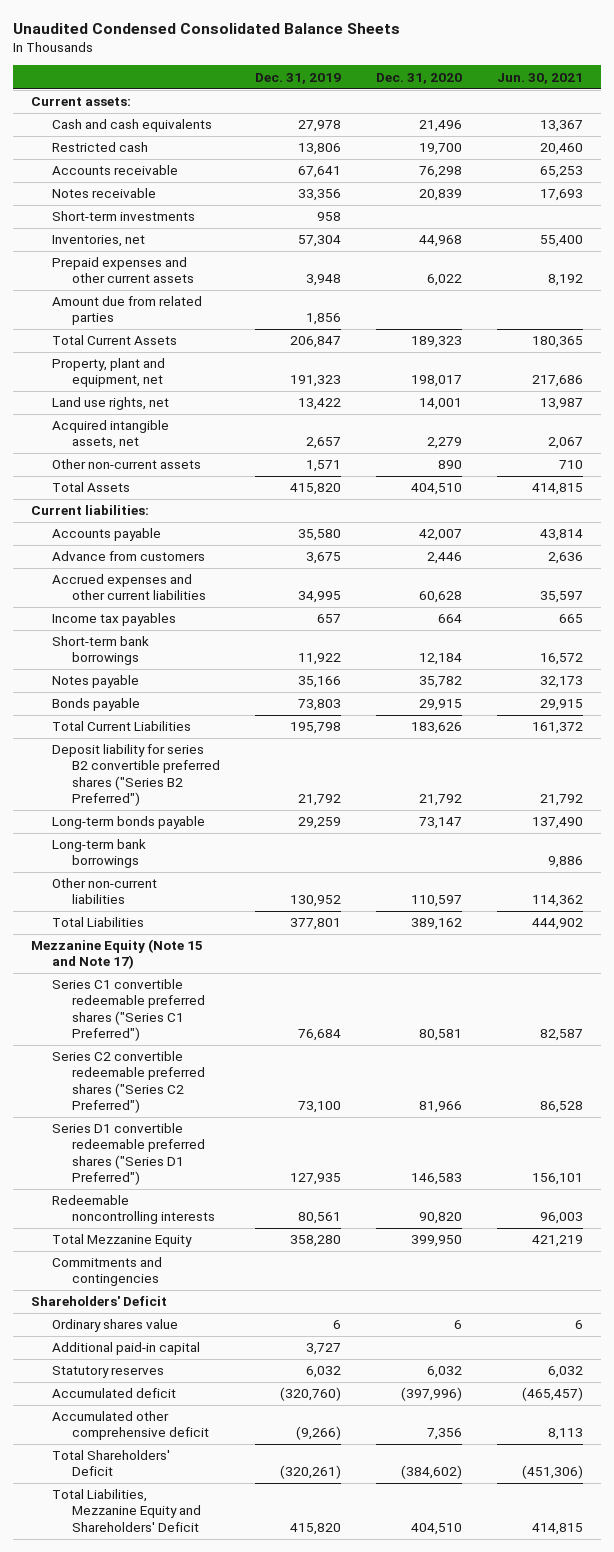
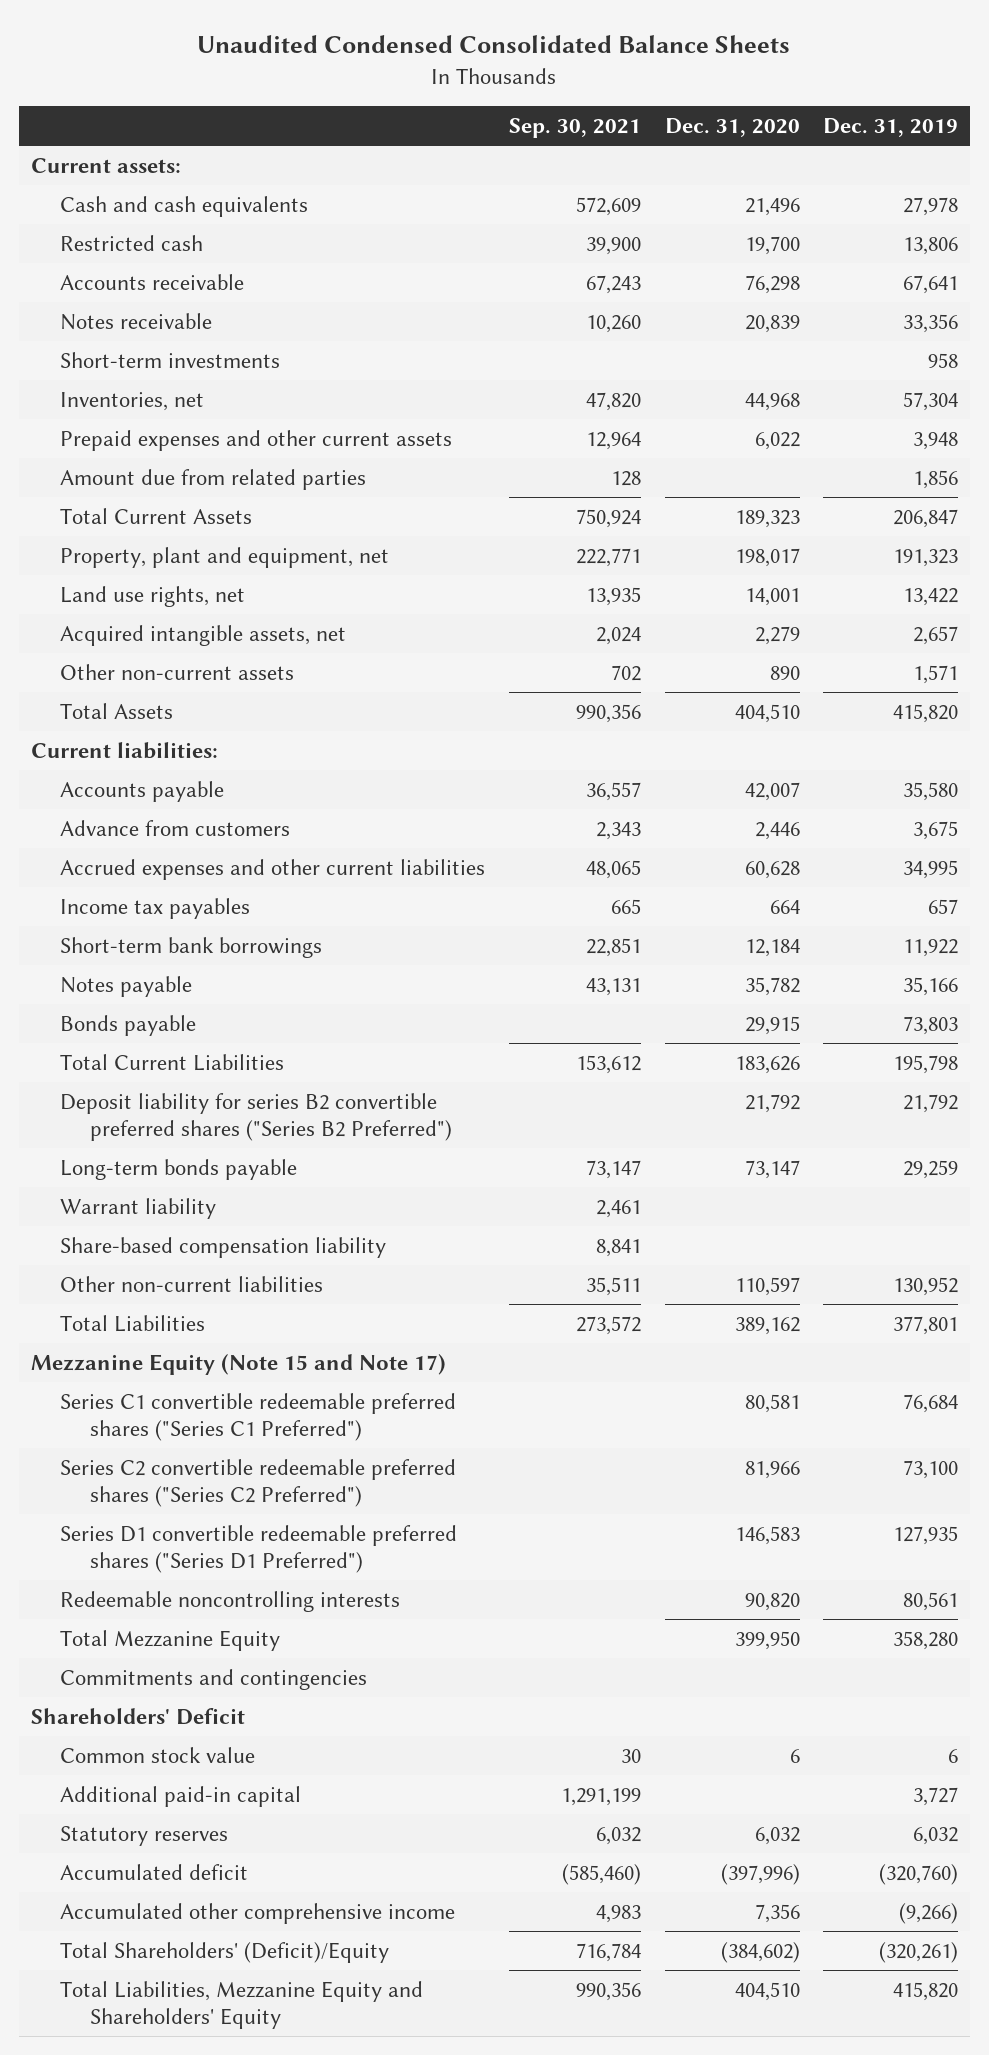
- | Dec. 31, 2019 | Dec. 31, 2020 | Jun. 30, 2021
+ | Sep. 30, 2021 | Dec. 31, 2020 | Dec. 31, 2019
- Long-term bank borrowings | | | 9,886
+ Warrant liability | 2,461 | |
+ Share-based compensation liability | 8,841 | |
- Ordinary shares value | 6 | 6 | 6
+ Common stock value | 30 | 6 | 6
- Accumulated other comprehensive deficit | (9,266) | 7,356 | 8,113
- Total Shareholders' Deficit | (320,261) | (384,602) | (451,306)
- Total Liabilities, Mezzanine Equity and Shareholders' Deficit | 415,820 | 404,510 | 414,815
+ Accumulated other comprehensive income | 4,983 | 7,356 | (9,266)
+ Total Shareholders' (Deficit)/Equity | 716,784 | (384,602) | (320,261)
+ Total Liabilities, Mezzanine Equity and Shareholders' Equity | 990,356 | 404,510 | 415,820

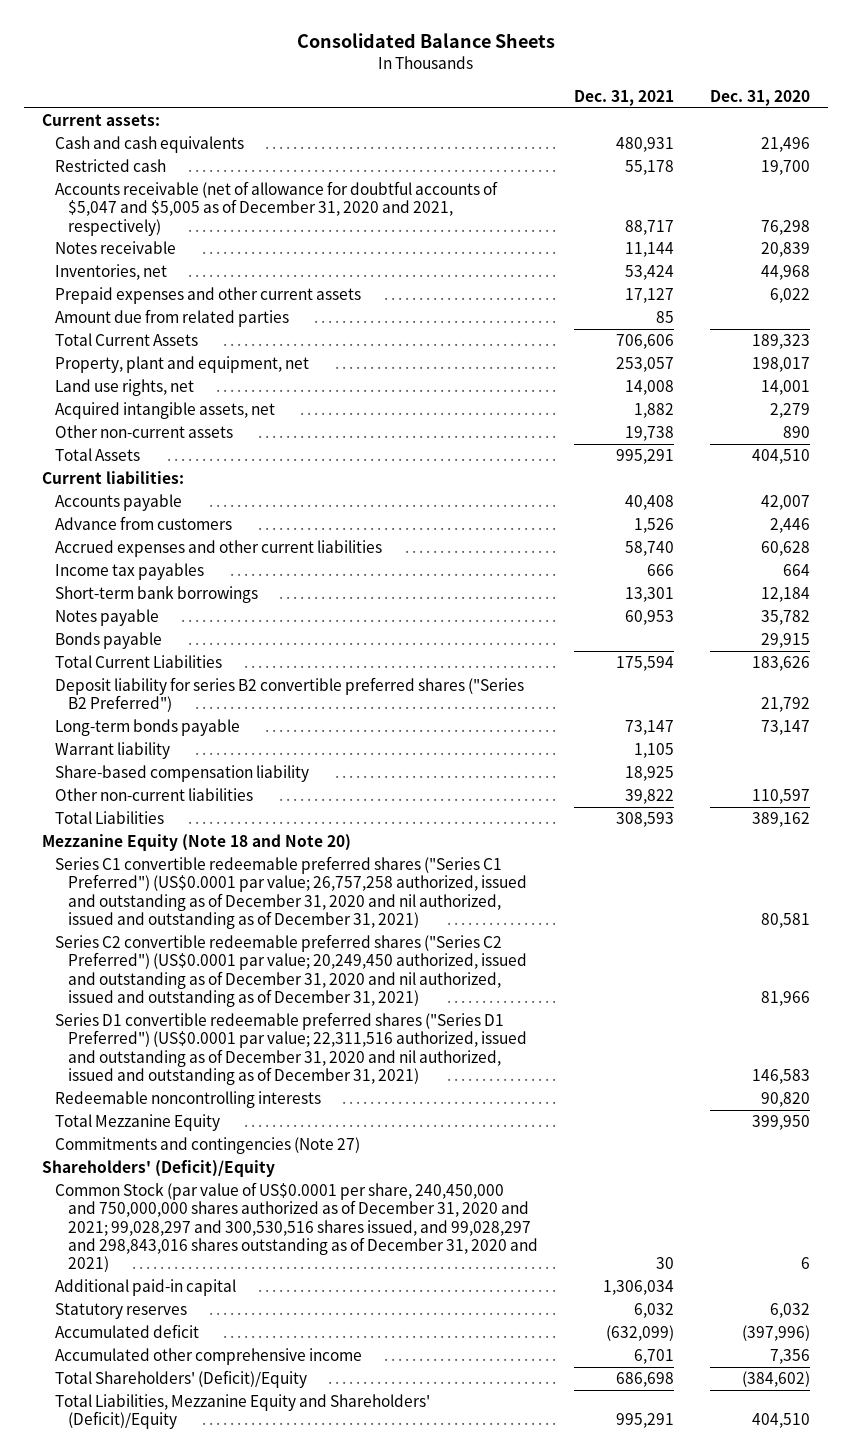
- Unaudited Condensed Consolidated Balance Sheets
+ Consolidated Balance Sheets
- | Sep. 30, 2021 | Dec. 31, 2020 | Dec. 31, 2019
+ | Dec. 31, 2021 | Dec. 31, 2020
- Accounts receivable | 67,243 | 76,298 | 67,641
+ Accounts receivable (net of allowance for doubtful accounts of $5,047 and $5,005 as of December 31, 2020 and 2021, respectively) | 88,717 | 76,298
- Short-term investments | | | 958
- Mezzanine Equity (Note 15 and Note 17)
- Series C1 convertible redeemable preferred shares ("Series C1 Preferred") | | 80,581 | 76,684
- Series C2 convertible redeemable preferred shares ("Series C2 Preferred") | | 81,966 | 73,100
- Series D1 convertible redeemable preferred shares ("Series D1 Preferred") | | 146,583 | 127,935
+ Mezzanine Equity (Note 18 and Note 20)
+ Series C1 convertible redeemable preferred shares ("Series C1 Preferred") (US$0.0001 par value; 26,757,258 authorized, issued and outstanding as of December 31, 2020 and nil authorized, issued and outstanding as of December 31, 2021) | | 80,581
+ Series C2 convertible redeemable preferred shares ("Series C2 Preferred") (US$0.0001 par value; 20,249,450 authorized, issued and outstanding as of December 31, 2020 and nil authorized, issued and outstanding as of December 31, 2021) | | 81,966
+ Series D1 convertible redeemable preferred shares ("Series D1 Preferred") (US$0.0001 par value; 22,311,516 authorized, issued and outstanding as of December 31, 2020 and nil authorized, issued and outstanding as of December 31, 2021) | | 146,583
- Commitments and contingencies
- Shareholders' Deficit
- Common stock value | 30 | 6 | 6
+ Commitments and contingencies (Note 27)
+ Shareholders' (Deficit)/Equity
+ Common Stock (par value of US$0.0001 per share, 240,450,000 and 750,000,000 shares authorized as of December 31, 2020 and 2021; 99,028,297 and 300,530,516 shares issued, and 99,028,297 and 298,843,016 shares outstanding as of December 31, 2020 and 2021) | 30 | 6
- Total Liabilities, Mezzanine Equity and Shareholders' Equity | 990,356 | 404,510 | 415,820
+ Total Liabilities, Mezzanine Equity and Shareholders' (Deficit)/Equity | 995,291 | 404,510

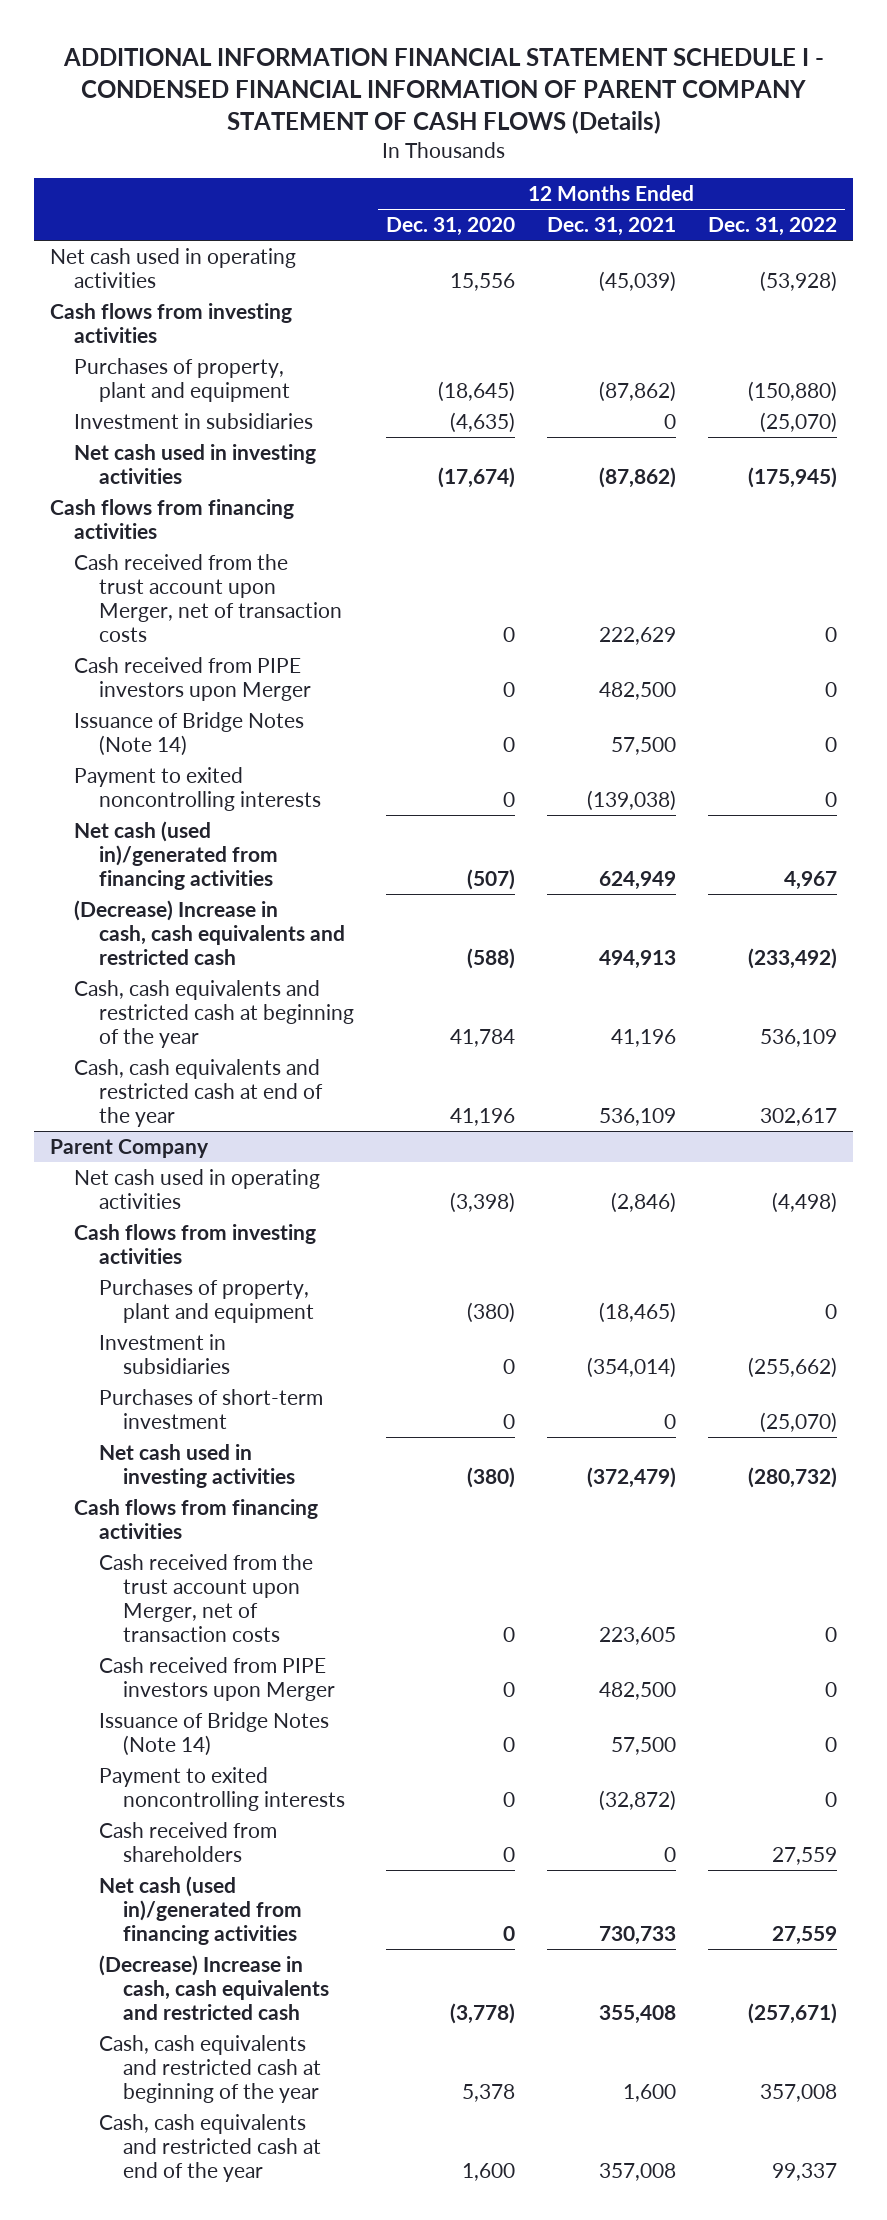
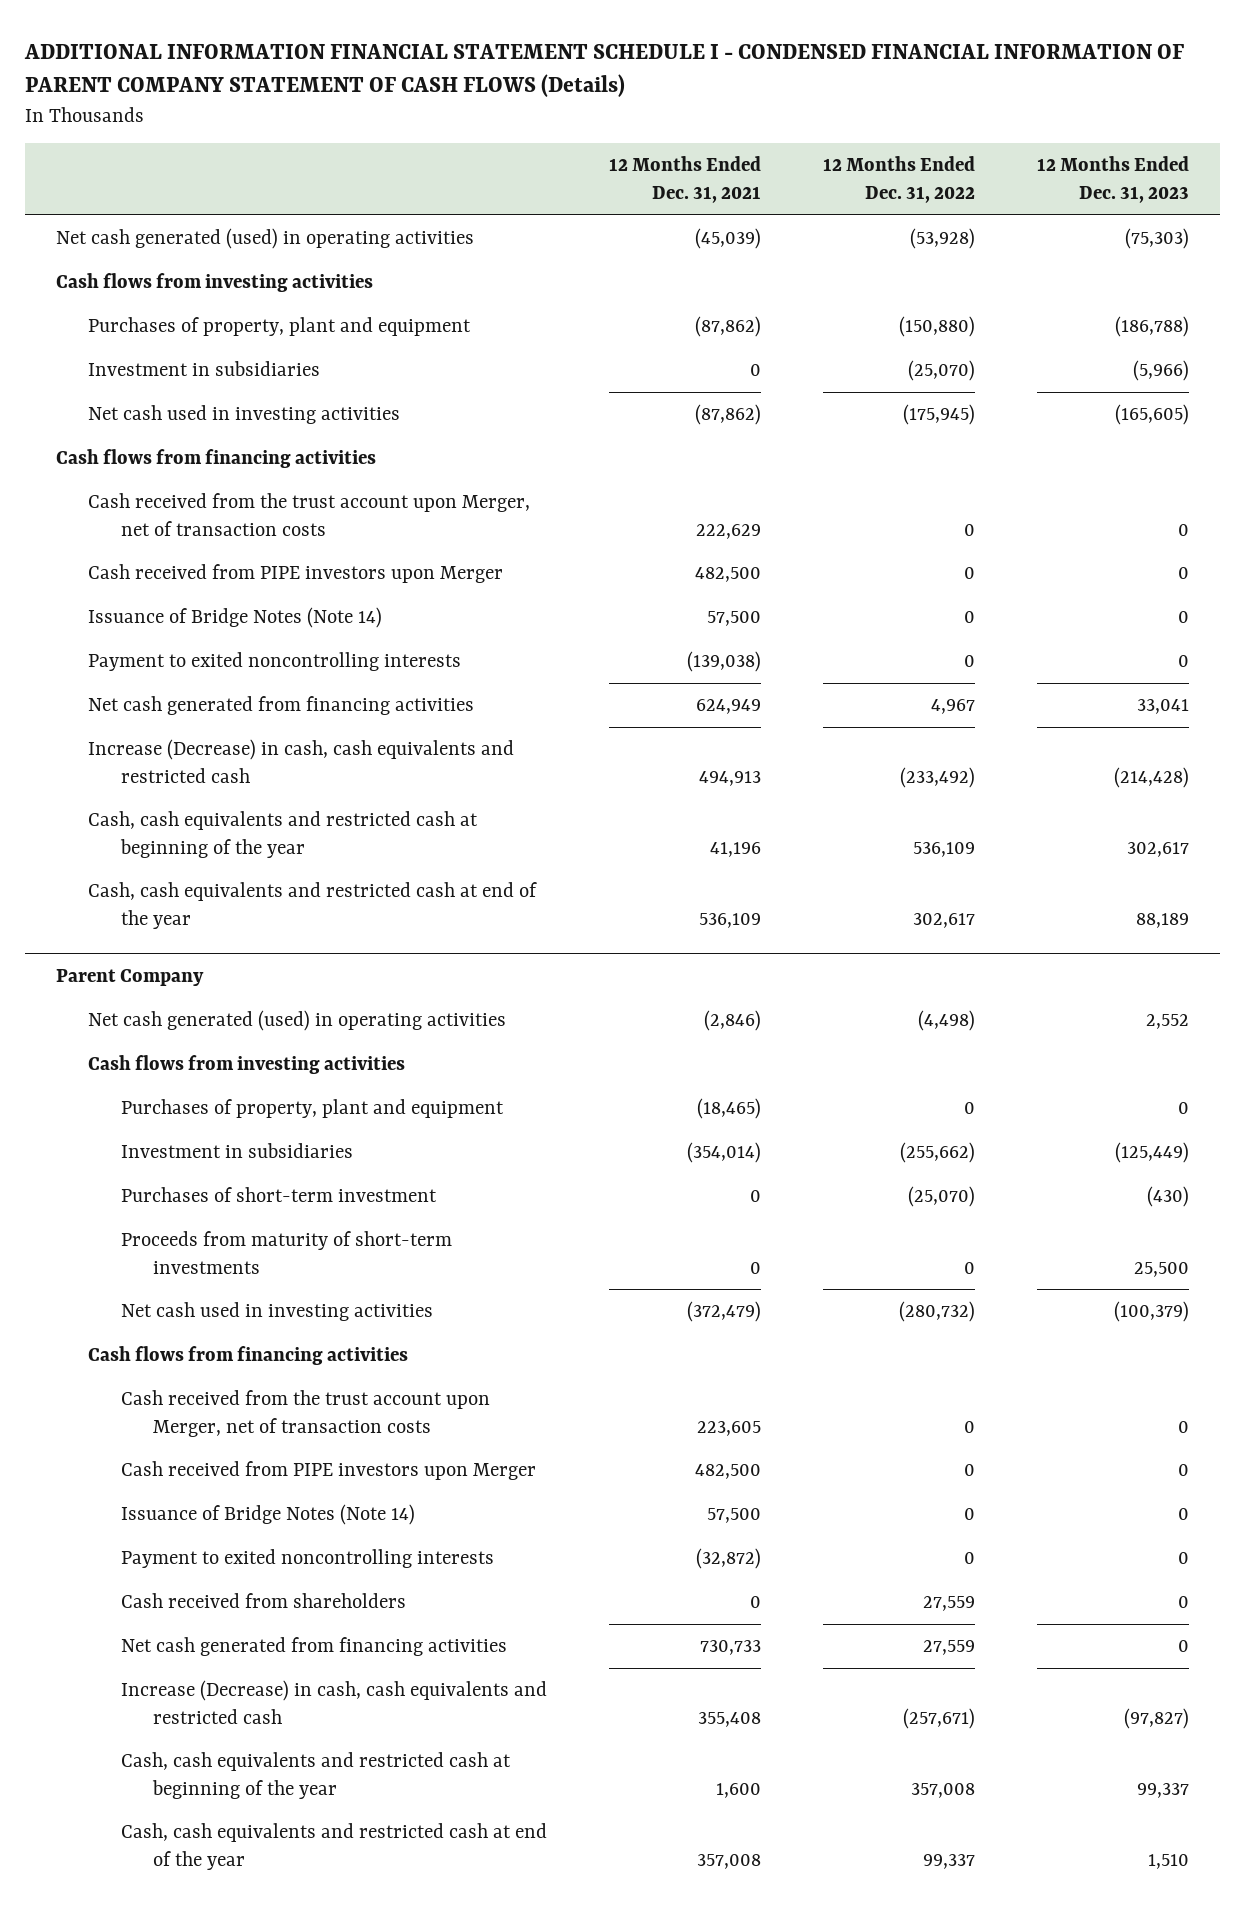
- | 12 Months Ended Dec. 31, 2020 | 12 Months Ended Dec. 31, 2021 | 12 Months Ended Dec. 31, 2022
+ | 12 Months Ended Dec. 31, 2021 | 12 Months Ended Dec. 31, 2022 | 12 Months Ended Dec. 31, 2023
- Net cash used in operating activities | 15,556 | (45,039) | (53,928)
+ Net cash generated (used) in operating activities | (45,039) | (53,928) | (75,303)
- Net cash (used in)/generated from financing activities | (507) | 624,949 | 4,967
- (Decrease) Increase in cash, cash equivalents and restricted cash | (588) | 494,913 | (233,492)
+ Net cash generated from financing activities | 624,949 | 4,967 | 33,041
+ Increase (Decrease) in cash, cash equivalents and restricted cash | 494,913 | (233,492) | (214,428)
@ Parent Company
- Net cash used in operating activities | (3,398) | (2,846) | (4,498)
+ Net cash generated (used) in operating activities | (2,846) | (4,498) | 2,552
+ Proceeds from maturity of short-term investments | 0 | 0 | 25,500
- Net cash (used in)/generated from financing activities | 0 | 730,733 | 27,559
- (Decrease) Increase in cash, cash equivalents and restricted cash | (3,778) | 355,408 | (257,671)
+ Net cash generated from financing activities | 730,733 | 27,559 | 0
+ Increase (Decrease) in cash, cash equivalents and restricted cash | 355,408 | (257,671) | (97,827)

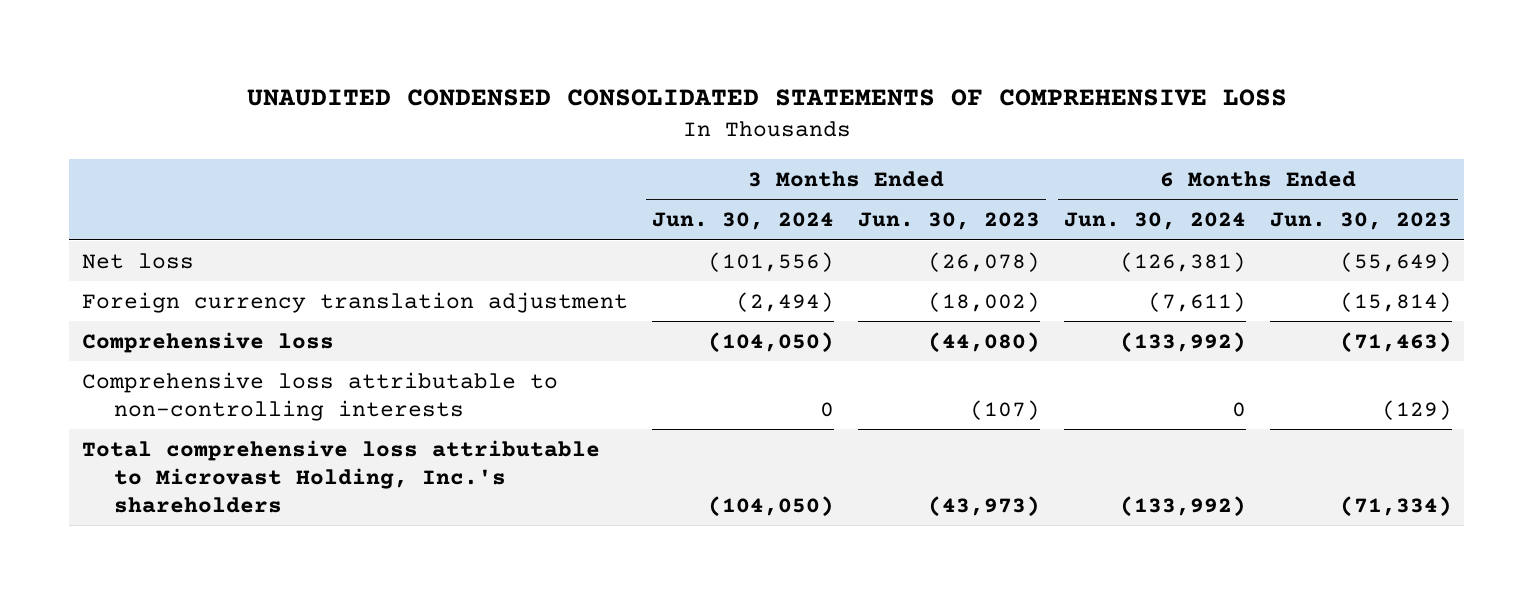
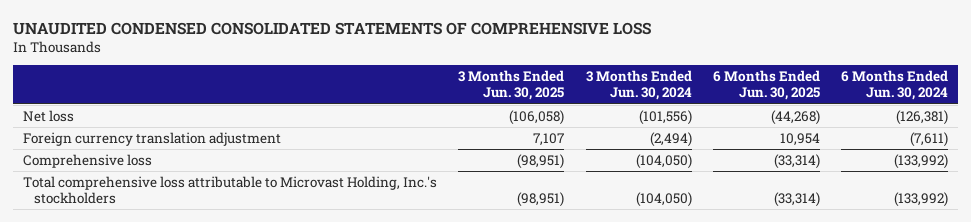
- | 3 Months Ended Jun. 30, 2024 | 3 Months Ended Jun. 30, 2023 | 6 Months Ended Jun. 30, 2024 | 6 Months Ended Jun. 30, 2023
+ | 3 Months Ended Jun. 30, 2025 | 3 Months Ended Jun. 30, 2024 | 6 Months Ended Jun. 30, 2025 | 6 Months Ended Jun. 30, 2024
- Comprehensive loss attributable to non-controlling interests | 0 | (107) | 0 | (129)
- Total comprehensive loss attributable to Microvast Holding, Inc.'s shareholders | (104,050) | (43,973) | (133,992) | (71,334)
+ Total comprehensive loss attributable to Microvast Holding, Inc.'s stockholders | (98,951) | (104,050) | (33,314) | (133,992)

